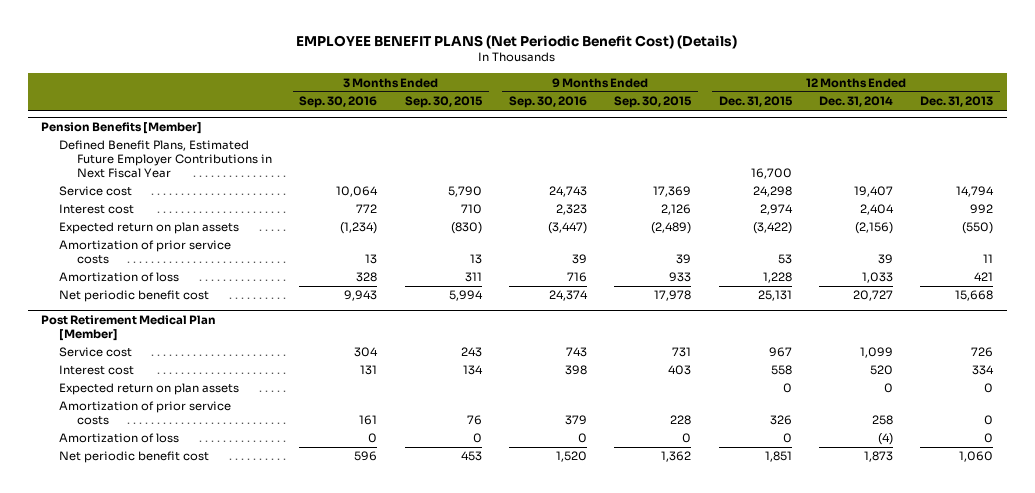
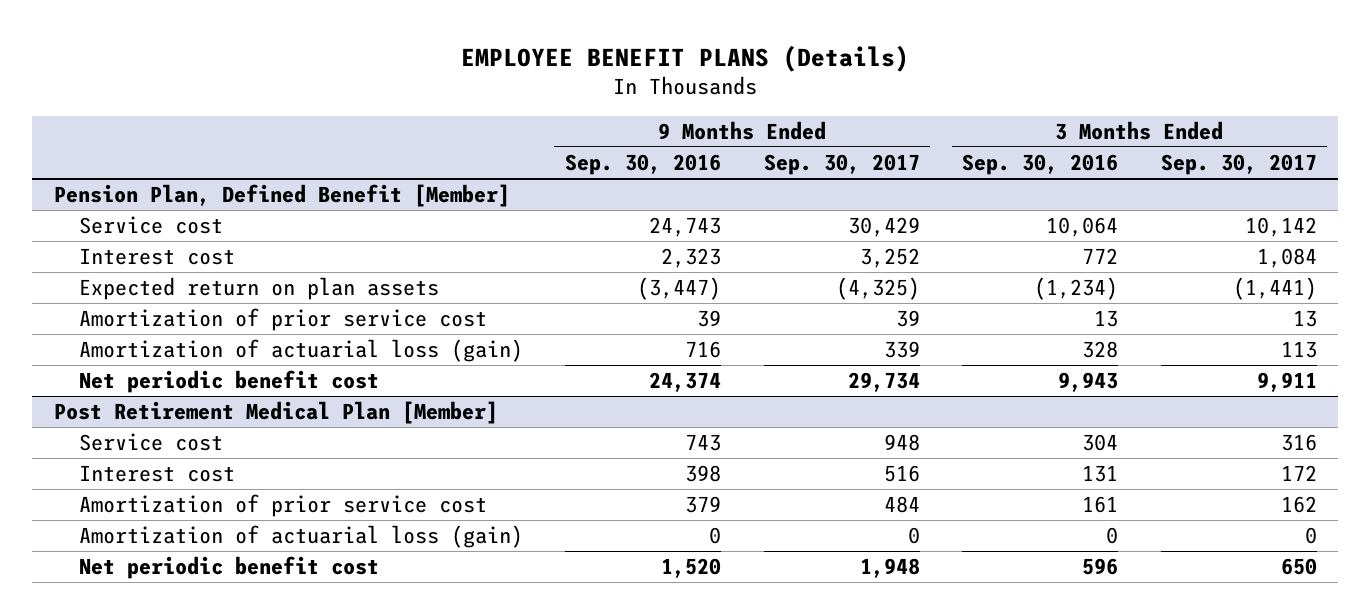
- EMPLOYEE BENEFIT PLANS (Net Periodic Benefit Cost) (Details)
+ EMPLOYEE BENEFIT PLANS (Details)
- | 3 Months Ended Sep. 30, 2016 | 3 Months Ended Sep. 30, 2015 | 9 Months Ended Sep. 30, 2016 | 9 Months Ended Sep. 30, 2015 | 12 Months Ended Dec. 31, 2015 | 12 Months Ended Dec. 31, 2014 | 12 Months Ended Dec. 31, 2013
+ | 9 Months Ended Sep. 30, 2016 | 9 Months Ended Sep. 30, 2017 | 3 Months Ended Sep. 30, 2016 | 3 Months Ended Sep. 30, 2017
- Pension Benefits [Member]
- Defined Benefit Plans, Estimated Future Employer Contributions in Next Fiscal Year | | | | | 16,700 | |
+ Pension Plan, Defined Benefit [Member]
- Amortization of prior service costs | 13 | 13 | 39 | 39 | 53 | 39 | 11
- Amortization of loss | 328 | 311 | 716 | 933 | 1,228 | 1,033 | 421
+ Amortization of prior service cost | 39 | 39 | 13 | 13
+ Amortization of actuarial loss (gain) | 716 | 339 | 328 | 113
@ Post Retirement Medical Plan [Member]
- Expected return on plan assets | | | | | 0 | 0 | 0
- Amortization of prior service costs | 161 | 76 | 379 | 228 | 326 | 258 | 0
- Amortization of loss | 0 | 0 | 0 | 0 | 0 | (4) | 0
+ Amortization of prior service cost | 379 | 484 | 161 | 162
+ Amortization of actuarial loss (gain) | 0 | 0 | 0 | 0

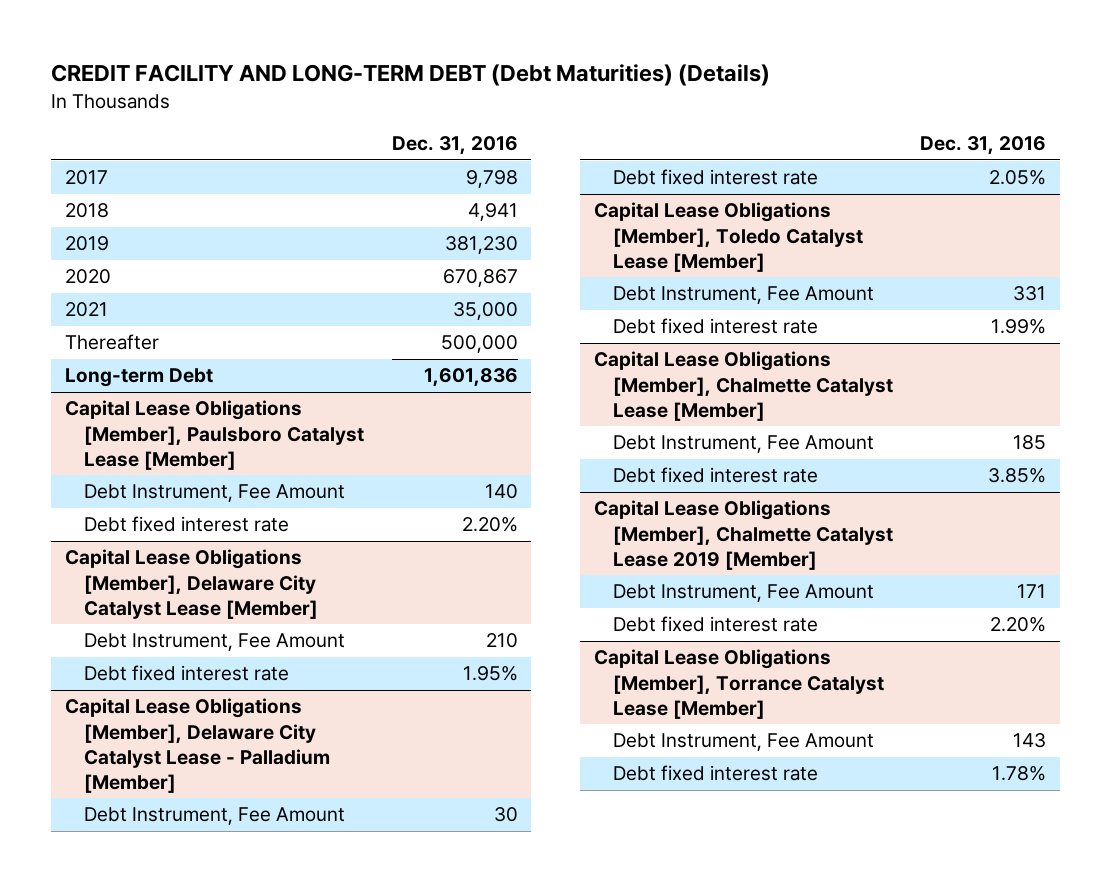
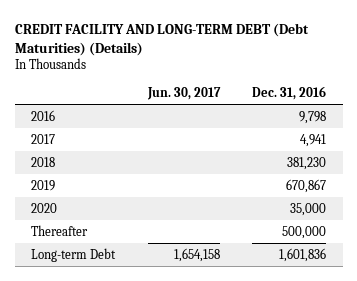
- | Dec. 31, 2016
+ | Jun. 30, 2017 | Dec. 31, 2016
- 2017 | 9,798
- 2018 | 4,941
- 2019 | 381,230
- 2020 | 670,867
- 2021 | 35,000
+ 2016 | | 9,798
+ 2017 | | 4,941
+ 2018 | | 381,230
+ 2019 | | 670,867
+ 2020 | | 35,000
- Capital Lease Obligations [Member], Paulsboro Catalyst Lease [Member]
- Debt Instrument, Fee Amount | 140
- Debt fixed interest rate | 2.20%
- Capital Lease Obligations [Member], Delaware City Catalyst Lease [Member]
- Debt Instrument, Fee Amount | 210
- Debt fixed interest rate | 1.95%
- Capital Lease Obligations [Member], Delaware City Catalyst Lease - Palladium [Member]
- Debt Instrument, Fee Amount | 30
- Debt fixed interest rate | 2.05%
- Capital Lease Obligations [Member], Toledo Catalyst Lease [Member]
- Debt Instrument, Fee Amount | 331
- Debt fixed interest rate | 1.99%
- Capital Lease Obligations [Member], Chalmette Catalyst Lease [Member]
- Debt Instrument, Fee Amount | 185
- Debt fixed interest rate | 3.85%
- Capital Lease Obligations [Member], Chalmette Catalyst Lease 2019 [Member]
- Debt Instrument, Fee Amount | 171
- Debt fixed interest rate | 2.20%
- Capital Lease Obligations [Member], Torrance Catalyst Lease [Member]
- Debt Instrument, Fee Amount | 143
- Debt fixed interest rate | 1.78%

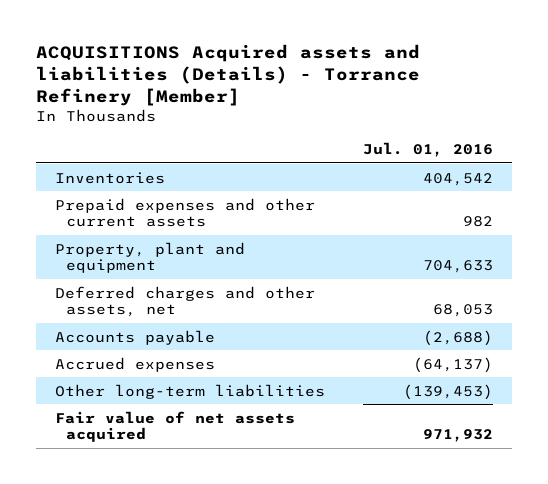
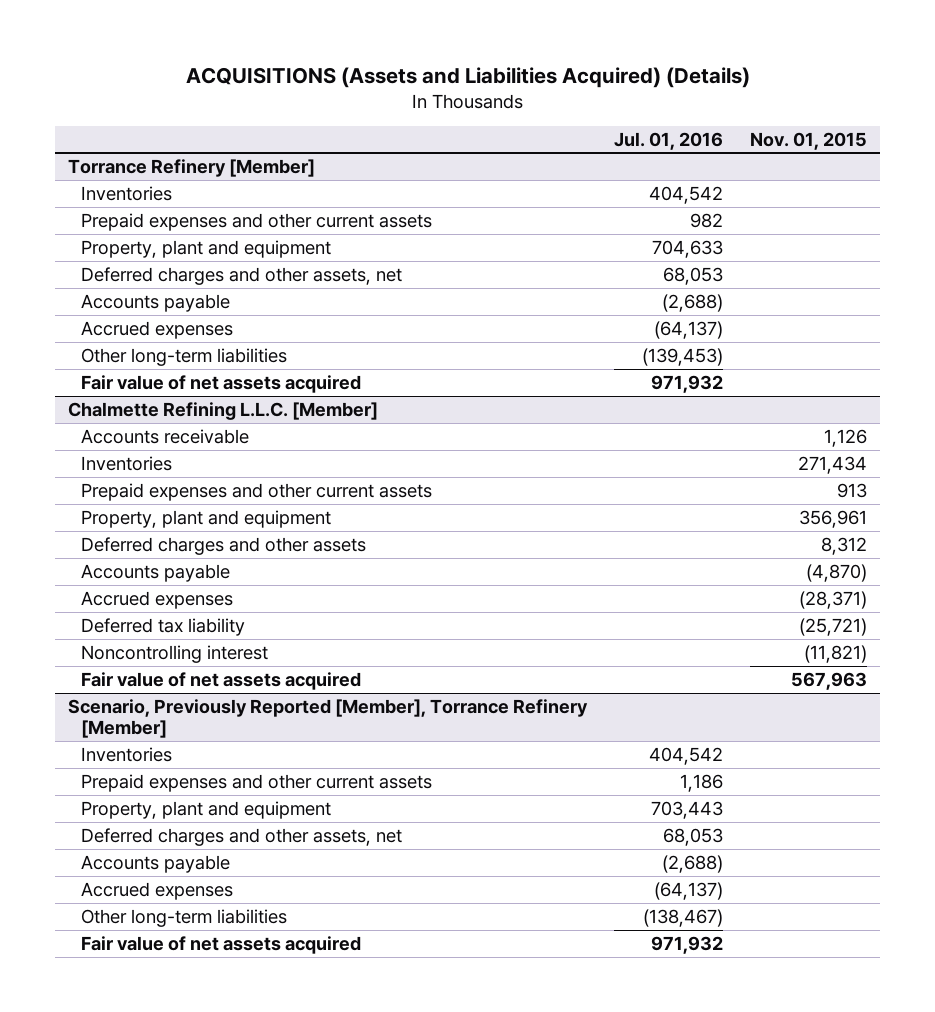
- ACQUISITIONS Acquired assets and liabilities (Details) - Torrance Refinery [Member]
+ ACQUISITIONS (Assets and Liabilities Acquired) (Details)
- | Jul. 01, 2016
+ | Jul. 01, 2016 | Nov. 01, 2015
+ Torrance Refinery [Member]
+ Chalmette Refining L.L.C. [Member]
+ Accounts receivable | | 1,126
+ Inventories | | 271,434
+ Prepaid expenses and other current assets | | 913
+ Property, plant and equipment | | 356,961
+ Deferred charges and other assets | | 8,312
+ Accounts payable | | (4,870)
+ Accrued expenses | | (28,371)
+ Deferred tax liability | | (25,721)
+ Noncontrolling interest | | (11,821)
+ Fair value of net assets acquired | | 567,963
+ Scenario, Previously Reported [Member], Torrance Refinery [Member]
+ Inventories | 404,542 |
+ Prepaid expenses and other current assets | 1,186 |
+ Property, plant and equipment | 703,443 |
+ Deferred charges and other assets, net | 68,053 |
+ Accounts payable | (2,688) |
+ Accrued expenses | (64,137) |
+ Other long-term liabilities | (138,467) |
+ Fair value of net assets acquired | 971,932 |

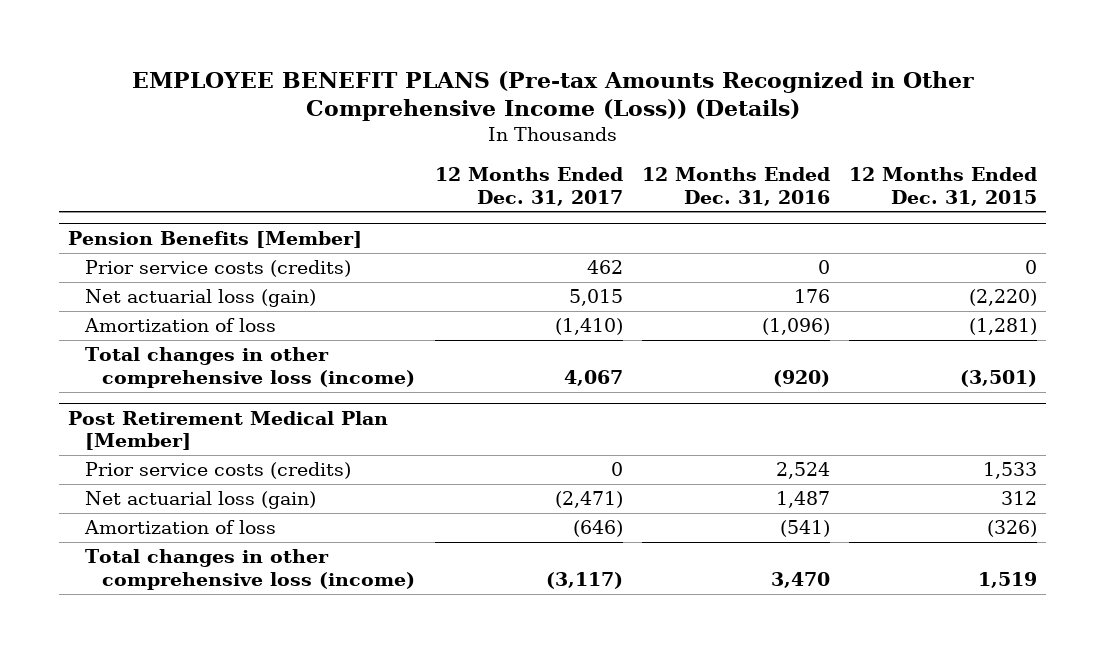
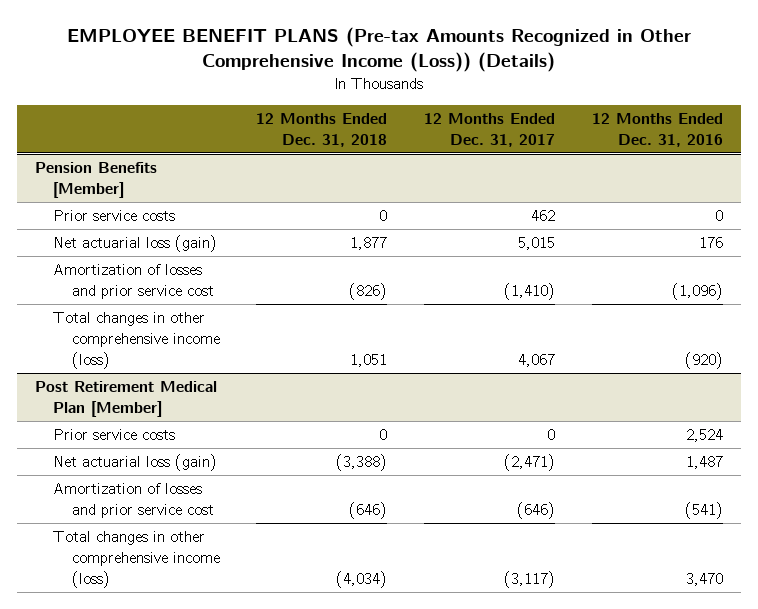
- | 12 Months Ended Dec. 31, 2017 | 12 Months Ended Dec. 31, 2016 | 12 Months Ended Dec. 31, 2015
+ | 12 Months Ended Dec. 31, 2018 | 12 Months Ended Dec. 31, 2017 | 12 Months Ended Dec. 31, 2016
@ Pension Benefits [Member]
- Prior service costs (credits) | 462 | 0 | 0
+ Prior service costs | 0 | 462 | 0
- Amortization of loss | (1,410) | (1,096) | (1,281)
- Total changes in other comprehensive loss (income) | 4,067 | (920) | (3,501)
+ Amortization of losses and prior service cost | (826) | (1,410) | (1,096)
+ Total changes in other comprehensive income (loss) | 1,051 | 4,067 | (920)
@ Post Retirement Medical Plan [Member]
- Prior service costs (credits) | 0 | 2,524 | 1,533
+ Prior service costs | 0 | 0 | 2,524
- Amortization of loss | (646) | (541) | (326)
- Total changes in other comprehensive loss (income) | (3,117) | 3,470 | 1,519
+ Amortization of losses and prior service cost | (646) | (646) | (541)
+ Total changes in other comprehensive income (loss) | (4,034) | (3,117) | 3,470

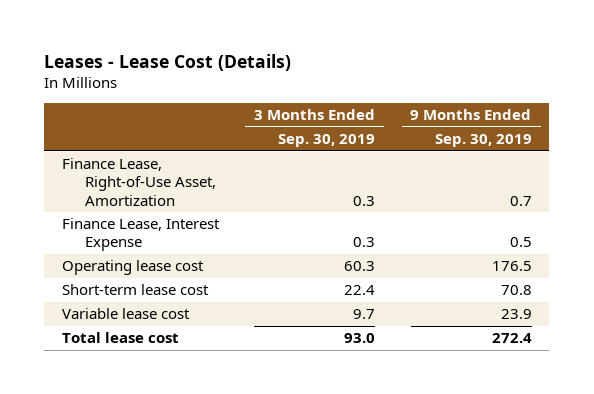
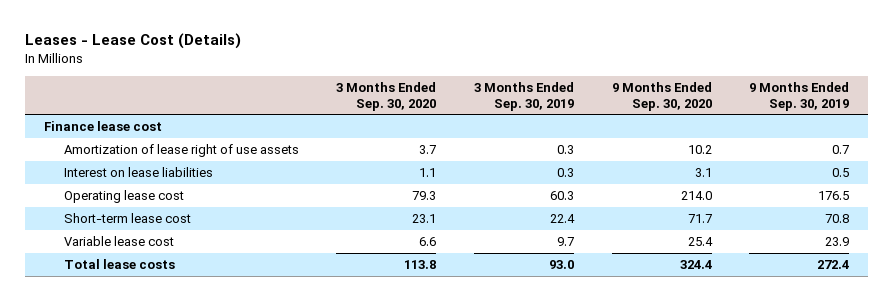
- | 3 Months Ended Sep. 30, 2019 | 9 Months Ended Sep. 30, 2019
+ | 3 Months Ended Sep. 30, 2020 | 3 Months Ended Sep. 30, 2019 | 9 Months Ended Sep. 30, 2020 | 9 Months Ended Sep. 30, 2019
- Finance Lease, Right-of-Use Asset, Amortization | 0.3 | 0.7
- Finance Lease, Interest Expense | 0.3 | 0.5
+ Finance lease cost
+ Amortization of lease right of use assets | 3.7 | 0.3 | 10.2 | 0.7
+ Interest on lease liabilities | 1.1 | 0.3 | 3.1 | 0.5
- Total lease cost | 93.0 | 272.4
+ Total lease costs | 113.8 | 93.0 | 324.4 | 272.4

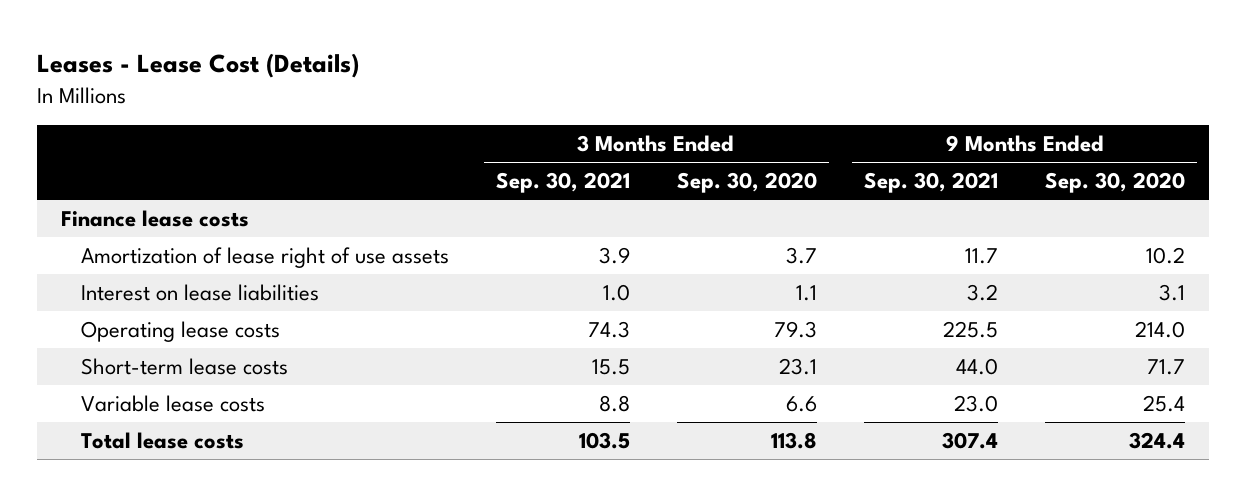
- | 3 Months Ended Sep. 30, 2020 | 3 Months Ended Sep. 30, 2019 | 9 Months Ended Sep. 30, 2020 | 9 Months Ended Sep. 30, 2019
+ | 3 Months Ended Sep. 30, 2021 | 3 Months Ended Sep. 30, 2020 | 9 Months Ended Sep. 30, 2021 | 9 Months Ended Sep. 30, 2020
- Finance lease cost
+ Finance lease costs
- Operating lease cost | 79.3 | 60.3 | 214.0 | 176.5
- Short-term lease cost | 23.1 | 22.4 | 71.7 | 70.8
- Variable lease cost | 6.6 | 9.7 | 25.4 | 23.9
+ Operating lease costs | 74.3 | 79.3 | 225.5 | 214.0
+ Short-term lease costs | 15.5 | 23.1 | 44.0 | 71.7
+ Variable lease costs | 8.8 | 6.6 | 23.0 | 25.4

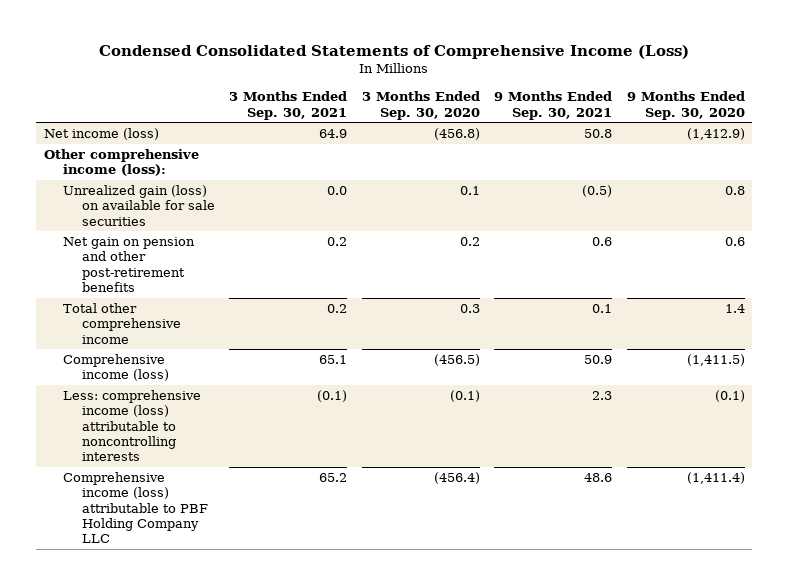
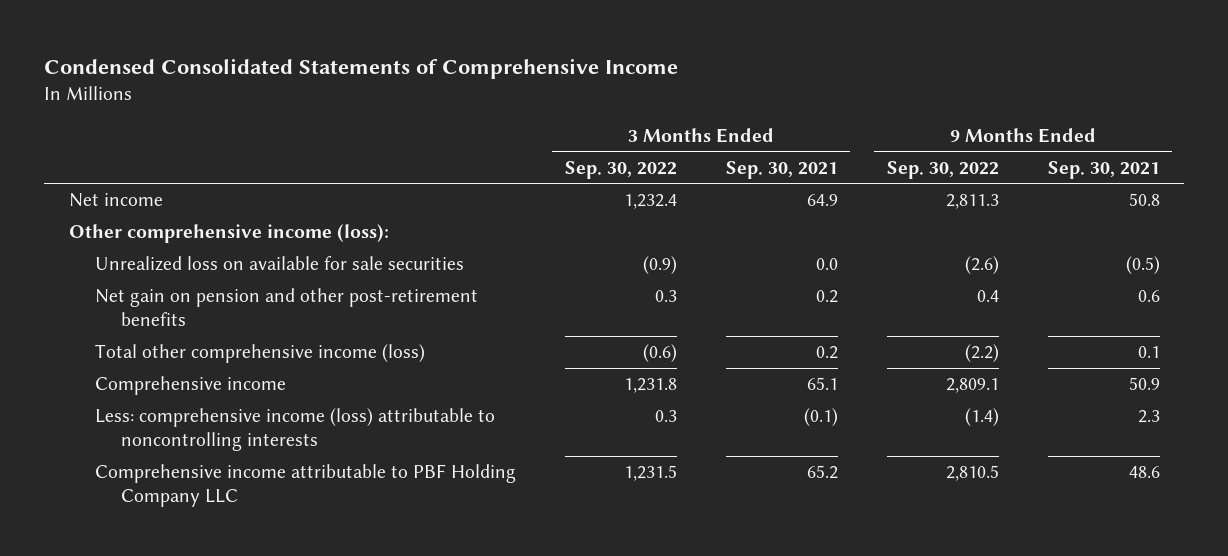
- Condensed Consolidated Statements of Comprehensive Income (Loss)
+ Condensed Consolidated Statements of Comprehensive Income
- | 3 Months Ended Sep. 30, 2021 | 3 Months Ended Sep. 30, 2020 | 9 Months Ended Sep. 30, 2021 | 9 Months Ended Sep. 30, 2020
+ | 3 Months Ended Sep. 30, 2022 | 3 Months Ended Sep. 30, 2021 | 9 Months Ended Sep. 30, 2022 | 9 Months Ended Sep. 30, 2021
- Net income (loss) | 64.9 | (456.8) | 50.8 | (1,412.9)
+ Net income | 1,232.4 | 64.9 | 2,811.3 | 50.8
- Unrealized gain (loss) on available for sale securities | 0.0 | 0.1 | (0.5) | 0.8
+ Unrealized loss on available for sale securities | (0.9) | 0.0 | (2.6) | (0.5)
- Total other comprehensive income | 0.2 | 0.3 | 0.1 | 1.4
- Comprehensive income (loss) | 65.1 | (456.5) | 50.9 | (1,411.5)
+ Total other comprehensive income (loss) | (0.6) | 0.2 | (2.2) | 0.1
+ Comprehensive income | 1,231.8 | 65.1 | 2,809.1 | 50.9
- Comprehensive income (loss) attributable to PBF Holding Company LLC | 65.2 | (456.4) | 48.6 | (1,411.4)
+ Comprehensive income attributable to PBF Holding Company LLC | 1,231.5 | 65.2 | 2,810.5 | 48.6

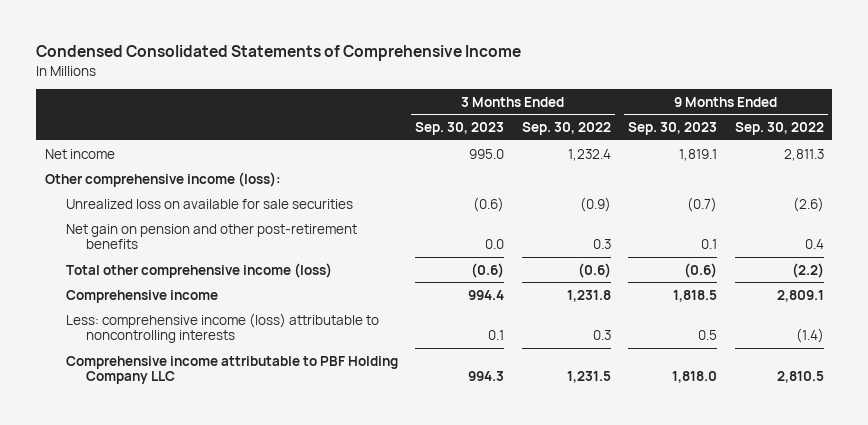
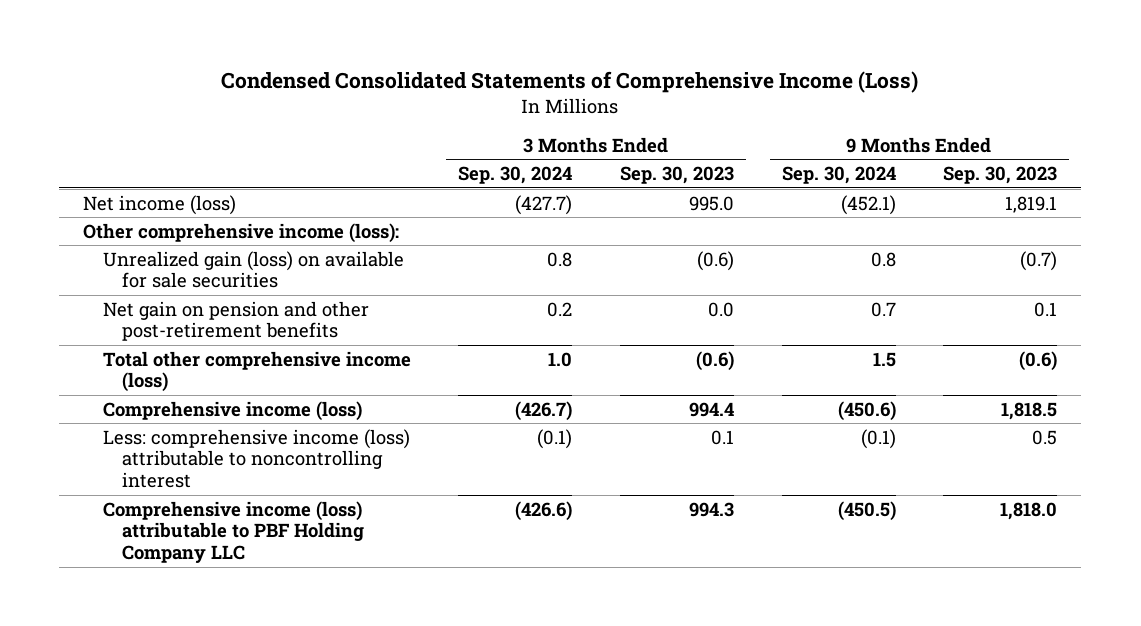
- Condensed Consolidated Statements of Comprehensive Income
+ Condensed Consolidated Statements of Comprehensive Income (Loss)
- | 3 Months Ended Sep. 30, 2023 | 3 Months Ended Sep. 30, 2022 | 9 Months Ended Sep. 30, 2023 | 9 Months Ended Sep. 30, 2022
+ | 3 Months Ended Sep. 30, 2024 | 3 Months Ended Sep. 30, 2023 | 9 Months Ended Sep. 30, 2024 | 9 Months Ended Sep. 30, 2023
- Net income | 995.0 | 1,232.4 | 1,819.1 | 2,811.3
+ Net income (loss) | (427.7) | 995.0 | (452.1) | 1,819.1
- Unrealized loss on available for sale securities | (0.6) | (0.9) | (0.7) | (2.6)
+ Unrealized gain (loss) on available for sale securities | 0.8 | (0.6) | 0.8 | (0.7)
- Comprehensive income | 994.4 | 1,231.8 | 1,818.5 | 2,809.1
- Less: comprehensive income (loss) attributable to noncontrolling interests | 0.1 | 0.3 | 0.5 | (1.4)
- Comprehensive income attributable to PBF Holding Company LLC | 994.3 | 1,231.5 | 1,818.0 | 2,810.5
+ Comprehensive income (loss) | (426.7) | 994.4 | (450.6) | 1,818.5
+ Less: comprehensive income (loss) attributable to noncontrolling interest | (0.1) | 0.1 | (0.1) | 0.5
+ Comprehensive income (loss) attributable to PBF Holding Company LLC | (426.6) | 994.3 | (450.5) | 1,818.0

